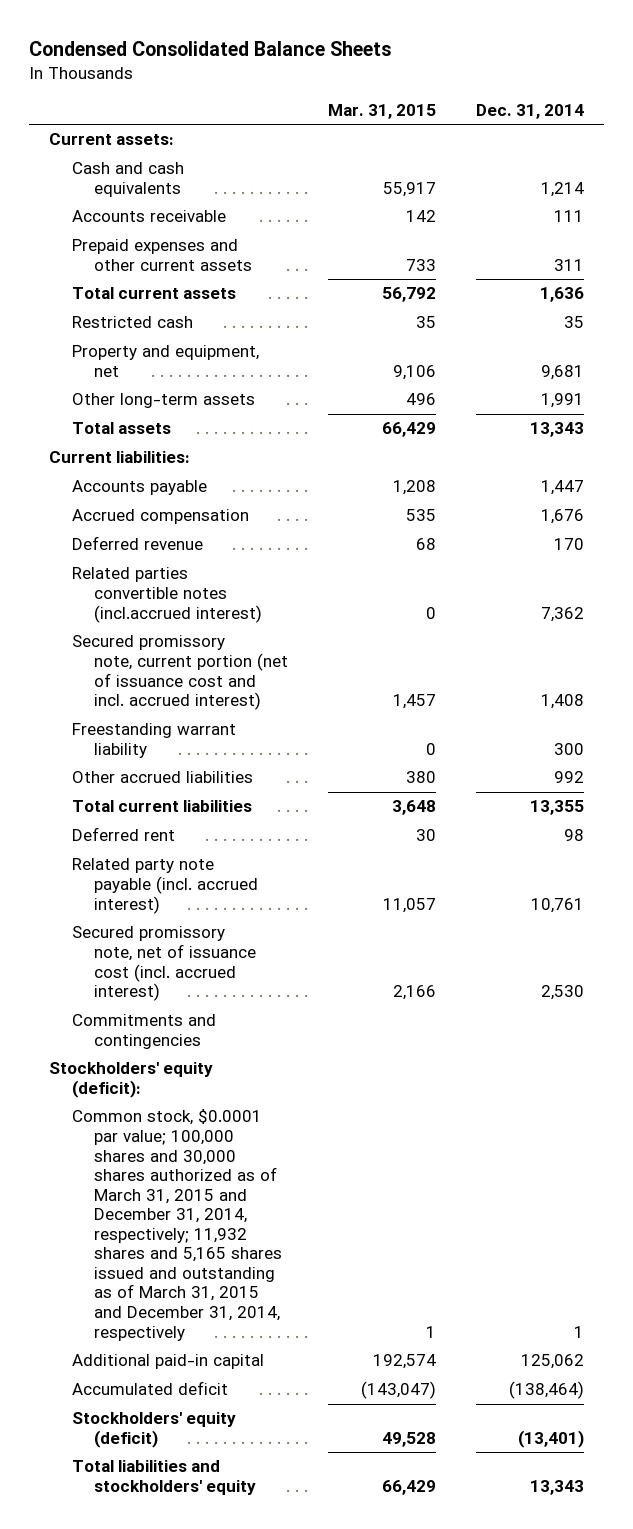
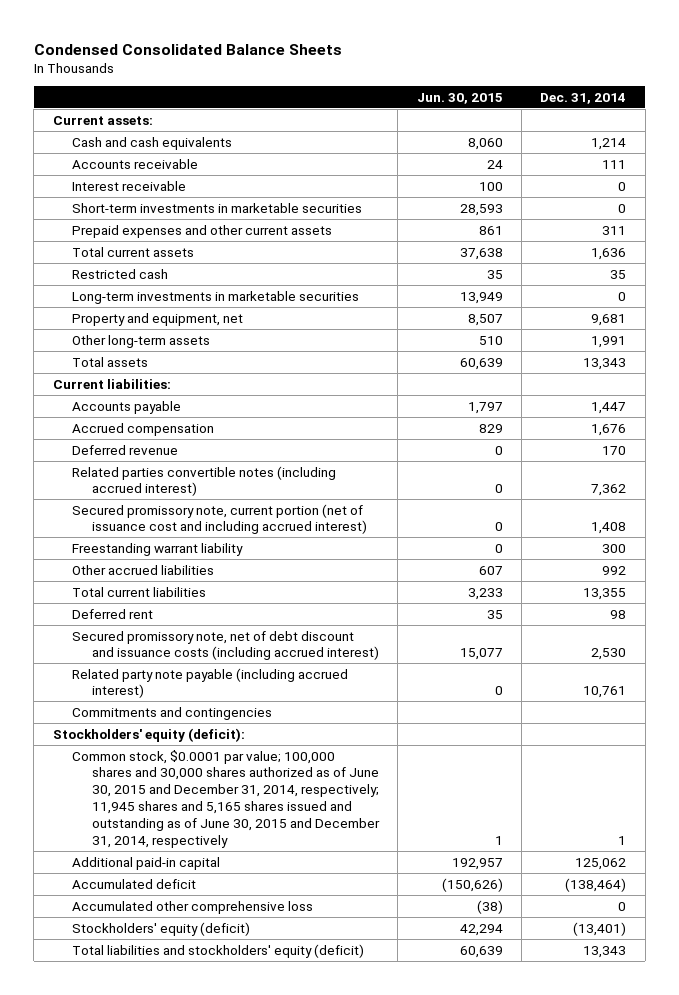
- | Mar. 31, 2015 | Dec. 31, 2014
+ | Jun. 30, 2015 | Dec. 31, 2014
+ Interest receivable | 100 | 0
+ Short-term investments in marketable securities | 28,593 | 0
+ Long-term investments in marketable securities | 13,949 | 0
- Related parties convertible notes (incl.accrued interest) | 0 | 7,362
- Secured promissory note, current portion (net of issuance cost and incl. accrued interest) | 1,457 | 1,408
+ Related parties convertible notes (including accrued interest) | 0 | 7,362
+ Secured promissory note, current portion (net of issuance cost and including accrued interest) | 0 | 1,408
- Related party note payable (incl. accrued interest) | 11,057 | 10,761
- Secured promissory note, net of issuance cost (incl. accrued interest) | 2,166 | 2,530
+ Secured promissory note, net of debt discount and issuance costs (including accrued interest) | 15,077 | 2,530
+ Related party note payable (including accrued interest) | 0 | 10,761
- Common stock, $0.0001 par value; 100,000 shares and 30,000 shares authorized as of March 31, 2015 and December 31, 2014, respectively; 11,932 shares and 5,165 shares issued and outstanding as of March 31, 2015 and December 31, 2014, respectively | 1 | 1
+ Common stock, $0.0001 par value; 100,000 shares and 30,000 shares authorized as of June 30, 2015 and December 31, 2014, respectively; 11,945 shares and 5,165 shares issued and outstanding as of June 30, 2015 and December 31, 2014, respectively | 1 | 1
+ Accumulated other comprehensive loss | (38) | 0
- Total liabilities and stockholders' equity | 66,429 | 13,343
+ Total liabilities and stockholders' equity (deficit) | 60,639 | 13,343

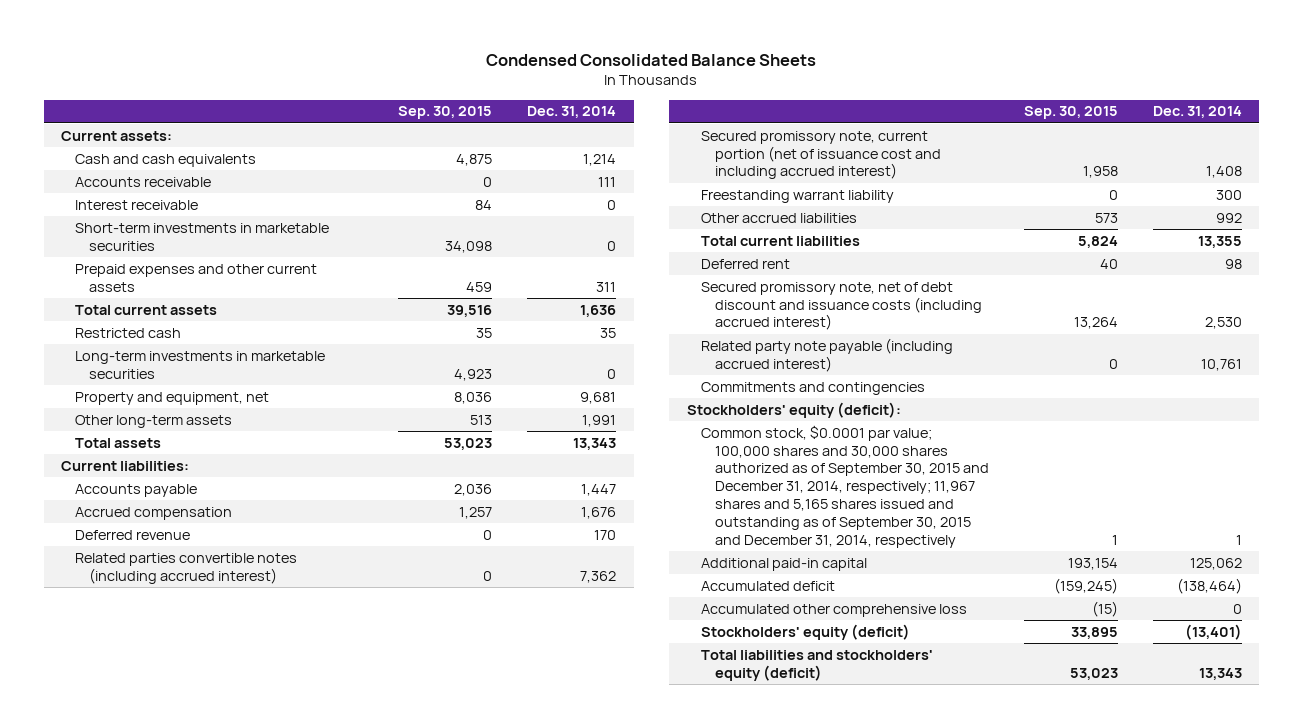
- | Jun. 30, 2015 | Dec. 31, 2014
+ | Sep. 30, 2015 | Dec. 31, 2014
- Common stock, $0.0001 par value; 100,000 shares and 30,000 shares authorized as of June 30, 2015 and December 31, 2014, respectively; 11,945 shares and 5,165 shares issued and outstanding as of June 30, 2015 and December 31, 2014, respectively | 1 | 1
+ Common stock, $0.0001 par value; 100,000 shares and 30,000 shares authorized as of September 30, 2015 and December 31, 2014, respectively; 11,967 shares and 5,165 shares issued and outstanding as of September 30, 2015 and December 31, 2014, respectively | 1 | 1

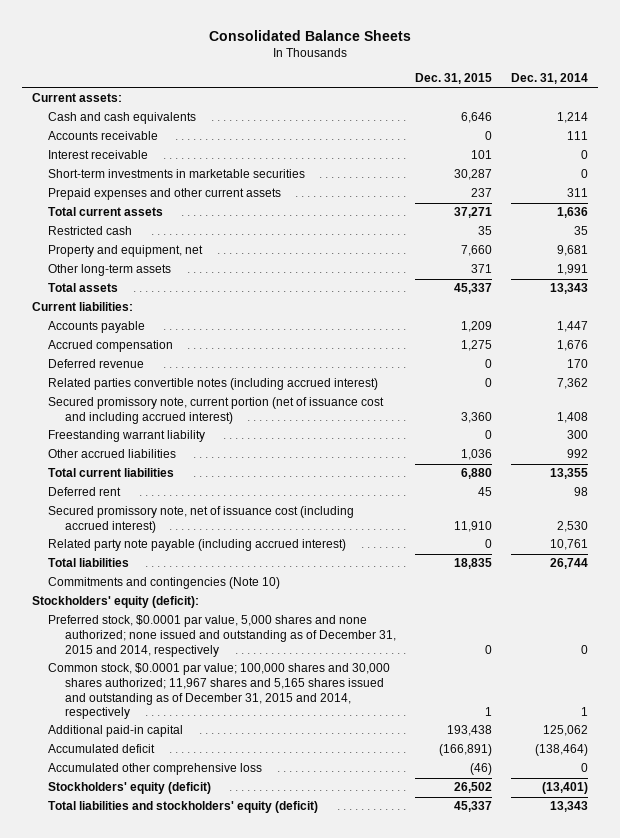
- Condensed Consolidated Balance Sheets
+ Consolidated Balance Sheets
- | Sep. 30, 2015 | Dec. 31, 2014
+ | Dec. 31, 2015 | Dec. 31, 2014
- Long-term investments in marketable securities | 4,923 | 0
- Secured promissory note, net of debt discount and issuance costs (including accrued interest) | 13,264 | 2,530
+ Secured promissory note, net of issuance cost (including accrued interest) | 11,910 | 2,530
- Commitments and contingencies
+ Total liabilities | 18,835 | 26,744
+ Commitments and contingencies (Note 10)
- Common stock, $0.0001 par value; 100,000 shares and 30,000 shares authorized as of September 30, 2015 and December 31, 2014, respectively; 11,967 shares and 5,165 shares issued and outstanding as of September 30, 2015 and December 31, 2014, respectively | 1 | 1
+ Preferred stock, $0.0001 par value, 5,000 shares and none authorized; none issued and outstanding as of December 31, 2015 and 2014, respectively | 0 | 0
+ Common stock, $0.0001 par value; 100,000 shares and 30,000 shares authorized; 11,967 shares and 5,165 shares issued and outstanding as of December 31, 2015 and 2014, respectively | 1 | 1

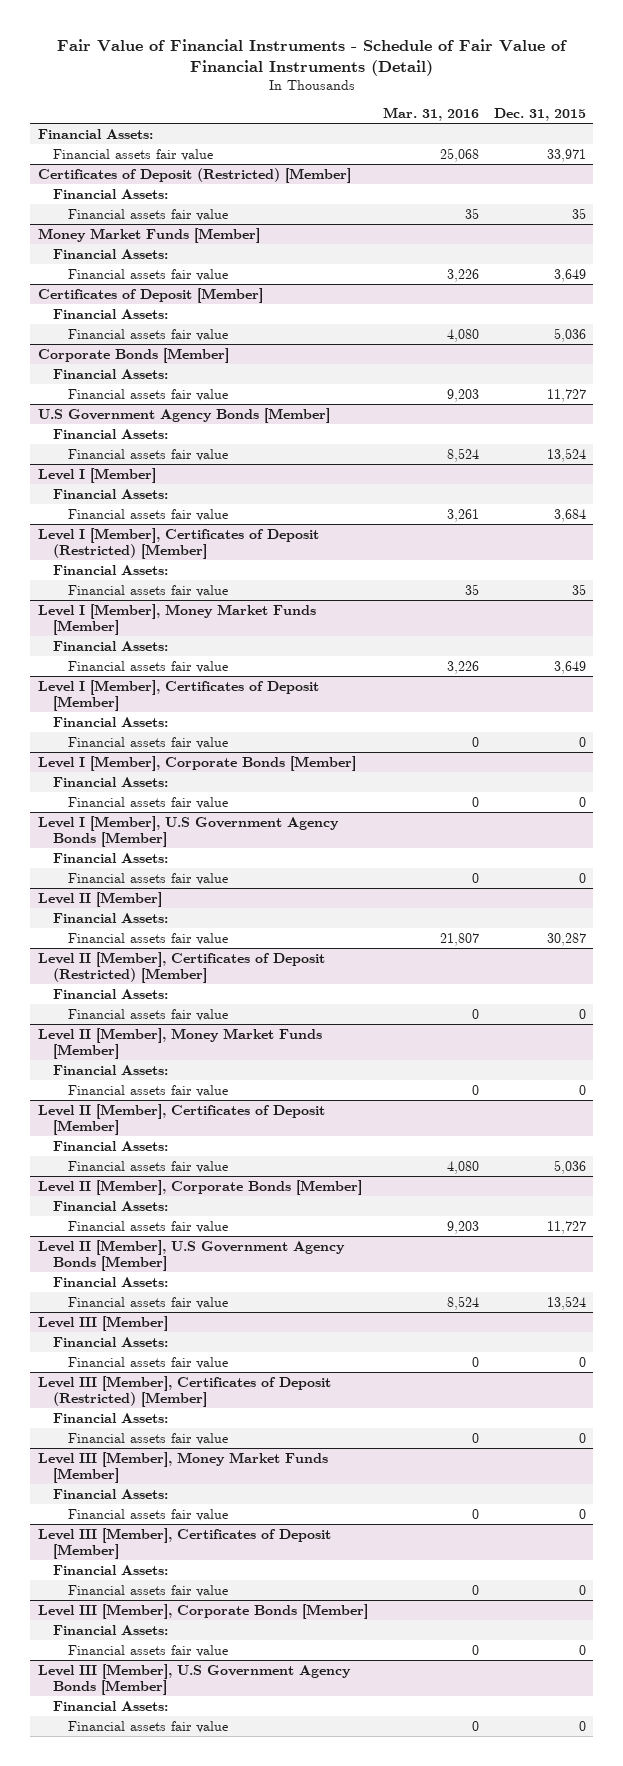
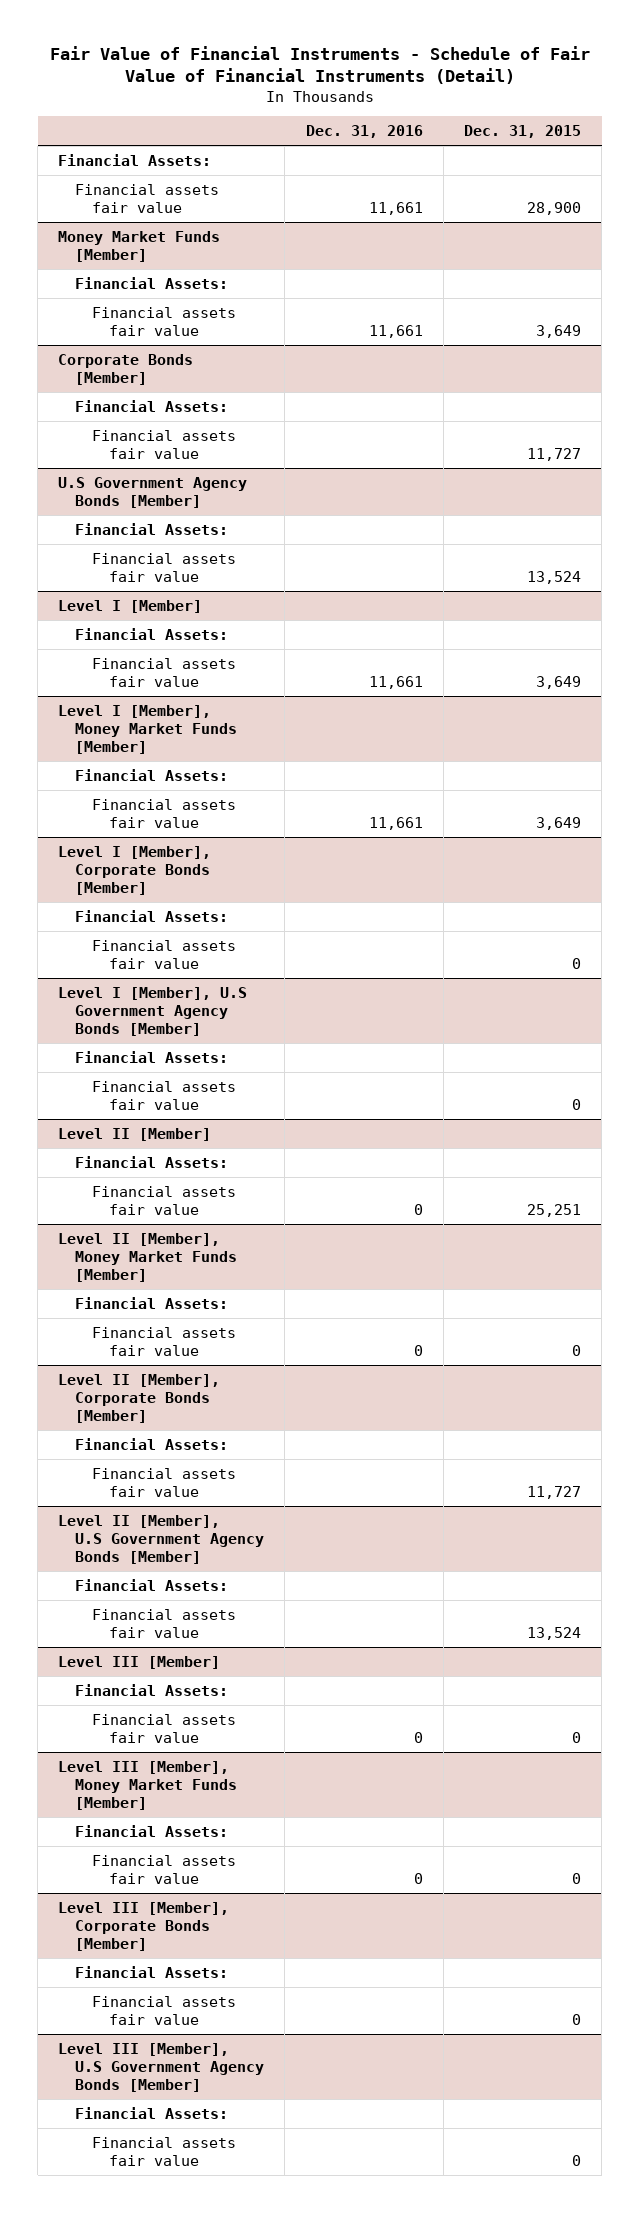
- | Mar. 31, 2016 | Dec. 31, 2015
+ | Dec. 31, 2016 | Dec. 31, 2015
- Financial assets fair value | 25,068 | 33,971
- Certificates of Deposit (Restricted) [Member]
- Financial Assets:
- Financial assets fair value | 35 | 35
+ Financial assets fair value | 11,661 | 28,900
- Certificates of Deposit [Member]
- Financial Assets:
- Financial assets fair value | 4,080 | 5,036
@ Level I [Member]
- Financial assets fair value | 3,261 | 3,684
- Level I [Member], Certificates of Deposit (Restricted) [Member]
- Financial Assets:
- Financial assets fair value | 35 | 35
@ Level I [Member]
+ Financial assets fair value | 11,661 | 3,649
- Level I [Member], Certificates of Deposit [Member]
- Financial Assets:
- Financial assets fair value | 0 | 0
@ Level II [Member]
- Financial assets fair value | 21,807 | 30,287
- Level II [Member], Certificates of Deposit (Restricted) [Member]
- Financial Assets:
- Financial assets fair value | 0 | 0
@ Level II [Member]
+ Financial assets fair value | 0 | 25,251
- Level II [Member], Certificates of Deposit [Member]
- Financial Assets:
- Financial assets fair value | 4,080 | 5,036
- Level III [Member], Certificates of Deposit (Restricted) [Member]
- Financial Assets:
- Financial assets fair value | 0 | 0
- Level III [Member], Certificates of Deposit [Member]
- Financial Assets:
- Financial assets fair value | 0 | 0

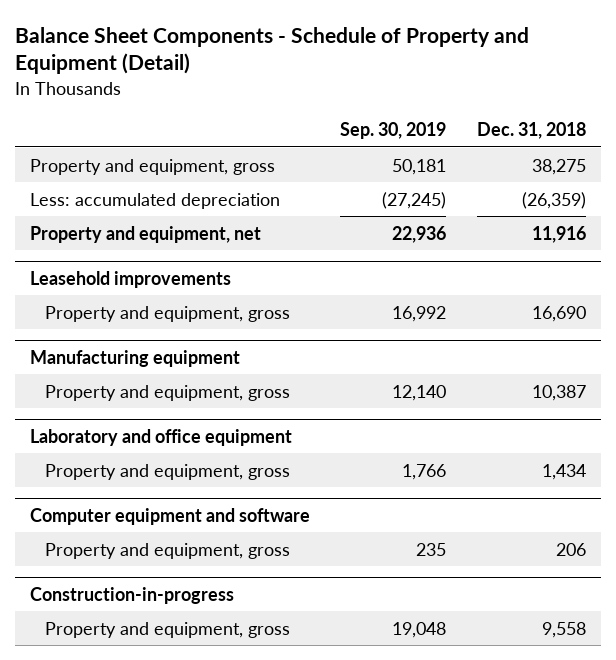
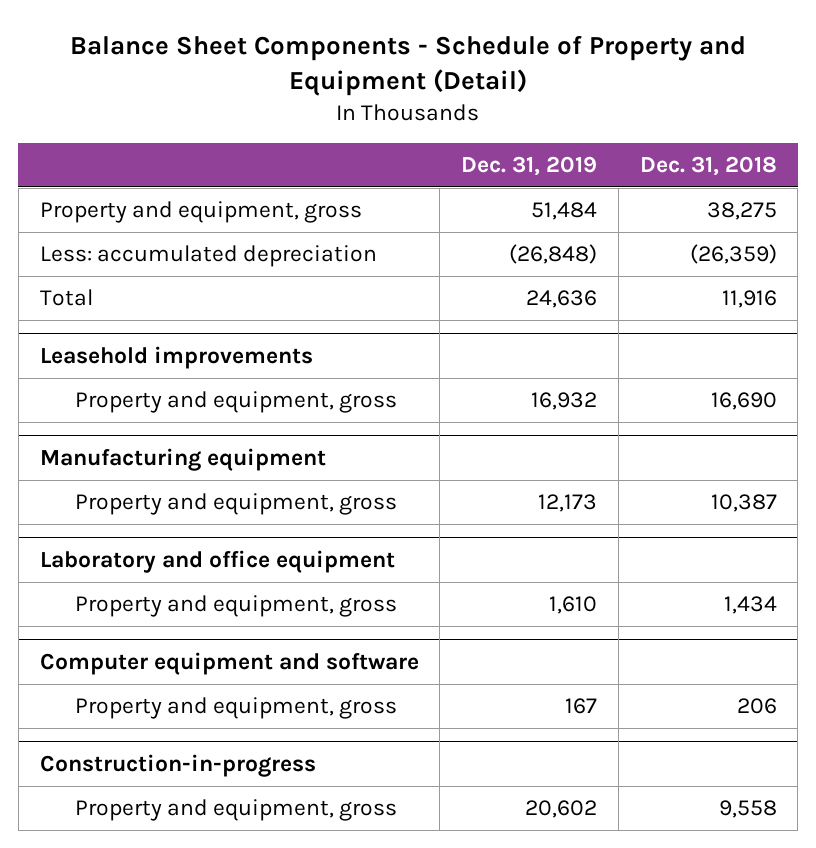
- | Sep. 30, 2019 | Dec. 31, 2018
+ | Dec. 31, 2019 | Dec. 31, 2018
- Property and equipment, net | 22,936 | 11,916
+ Total | 24,636 | 11,916

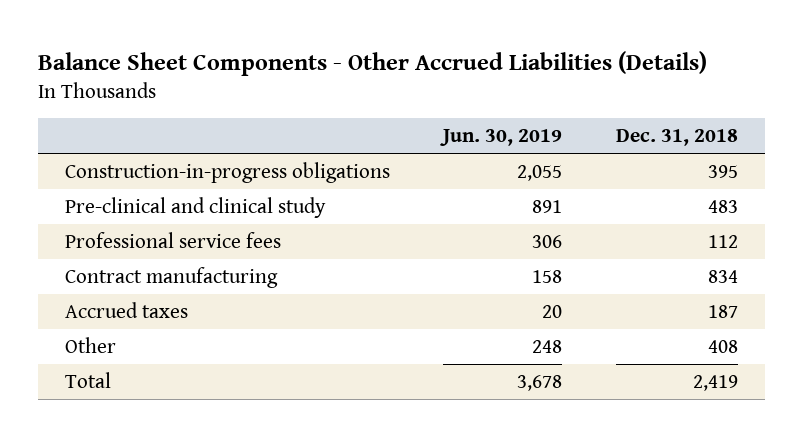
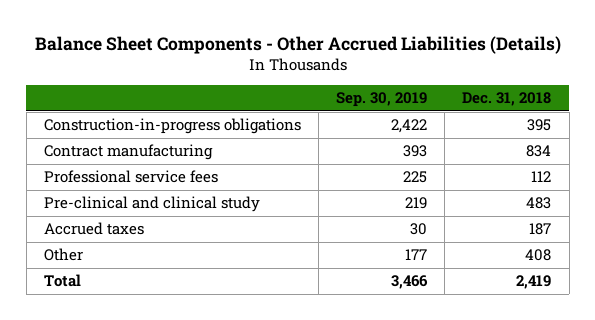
- | Jun. 30, 2019 | Dec. 31, 2018
+ | Sep. 30, 2019 | Dec. 31, 2018
moved down: Professional service fees | 225 | 112
moved down: Pre-clinical and clinical study | 219 | 483

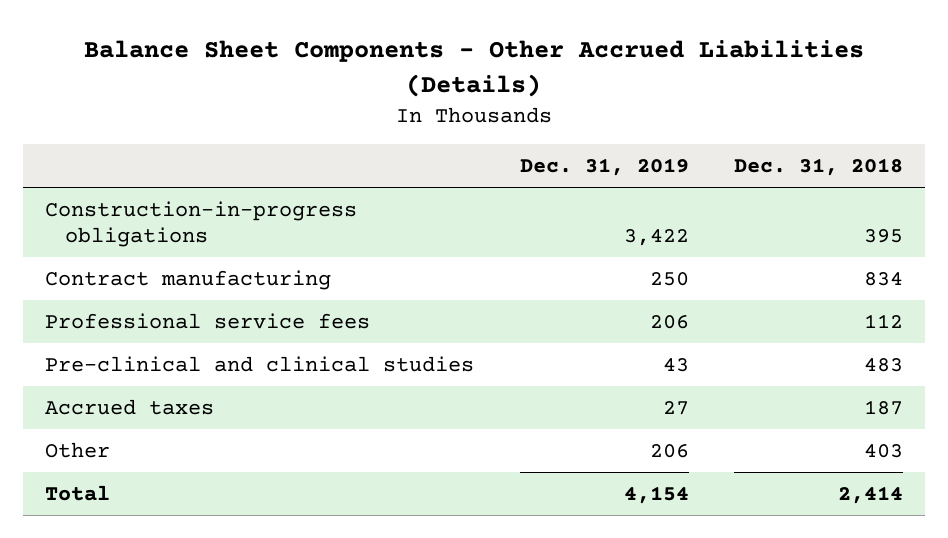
- | Sep. 30, 2019 | Dec. 31, 2018
+ | Dec. 31, 2019 | Dec. 31, 2018
- Pre-clinical and clinical study | 219 | 483
+ Pre-clinical and clinical studies | 43 | 483
- Other | 177 | 408
- Total | 3,466 | 2,419
+ Other | 206 | 403
+ Total | 4,154 | 2,414

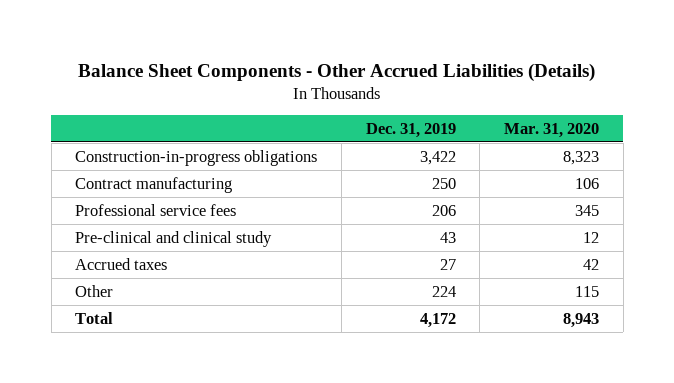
- | Dec. 31, 2019 | Dec. 31, 2018
+ | Dec. 31, 2019 | Mar. 31, 2020
- Pre-clinical and clinical studies | 43 | 483
+ Pre-clinical and clinical study | 43 | 12
- Other | 206 | 403
- Total | 4,154 | 2,414
+ Other | 224 | 115
+ Total | 4,172 | 8,943

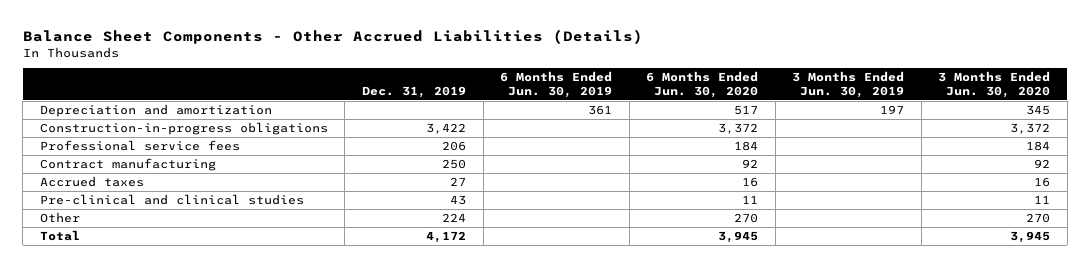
- | Dec. 31, 2019 | Mar. 31, 2020
+ | Dec. 31, 2019 | 6 Months Ended Jun. 30, 2019 | 6 Months Ended Jun. 30, 2020 | 3 Months Ended Jun. 30, 2019 | 3 Months Ended Jun. 30, 2020
+ Depreciation and amortization | | 361 | 517 | 197 | 345
- Pre-clinical and clinical study | 43 | 12
moved down: Contract manufacturing | 250 | | 92 | | 92
+ Pre-clinical and clinical studies | 43 | | 11 | | 11

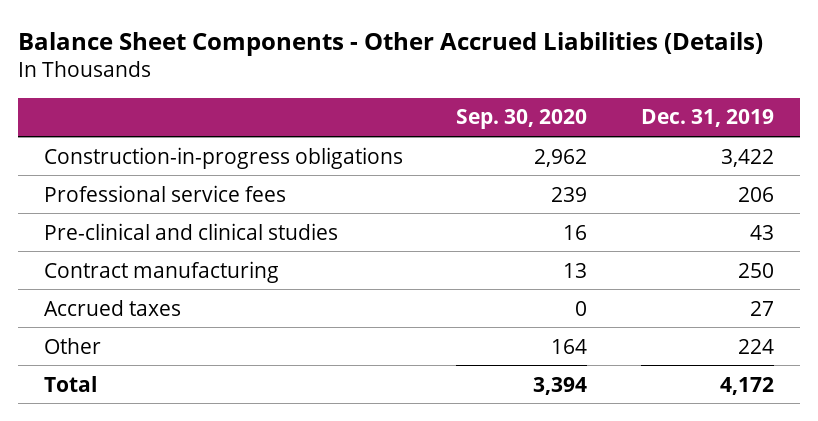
- | Dec. 31, 2019 | 6 Months Ended Jun. 30, 2019 | 6 Months Ended Jun. 30, 2020 | 3 Months Ended Jun. 30, 2019 | 3 Months Ended Jun. 30, 2020
+ | Sep. 30, 2020 | Dec. 31, 2019
- Depreciation and amortization | | 361 | 517 | 197 | 345
moved up: Pre-clinical and clinical studies | 16 | 43

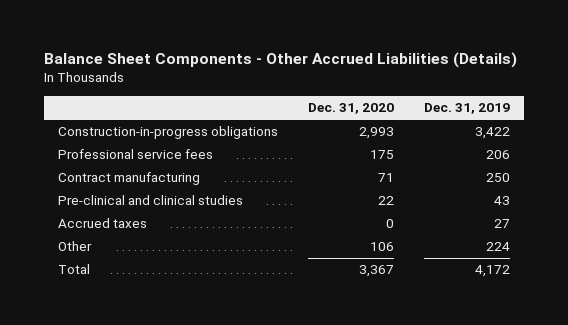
- | Sep. 30, 2020 | Dec. 31, 2019
+ | Dec. 31, 2020 | Dec. 31, 2019
moved down: Pre-clinical and clinical studies | 22 | 43

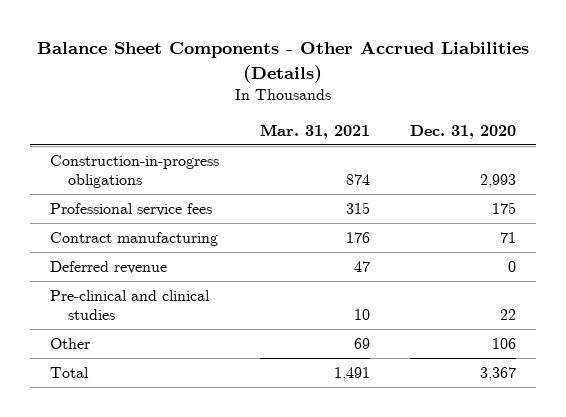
- | Dec. 31, 2020 | Dec. 31, 2019
+ | Mar. 31, 2021 | Dec. 31, 2020
+ Deferred revenue | 47 | 0
- Accrued taxes | 0 | 27

